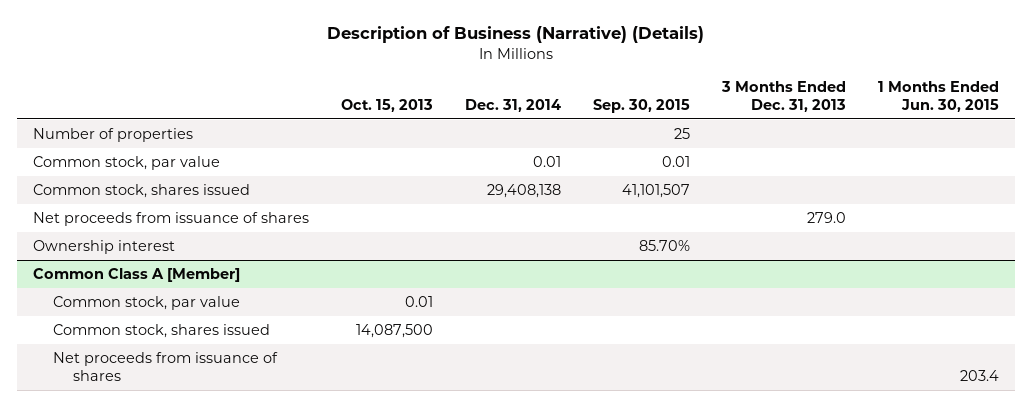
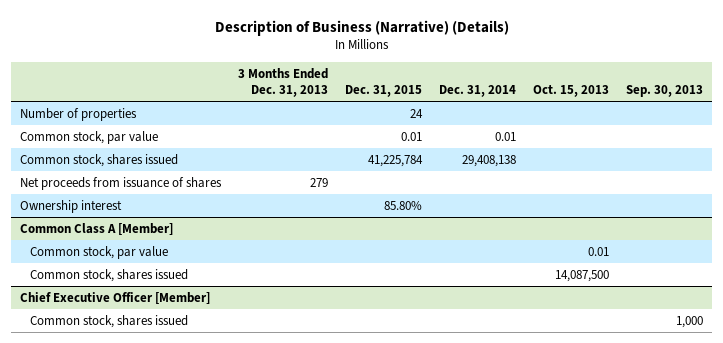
- | Oct. 15, 2013 | Dec. 31, 2014 | Sep. 30, 2015 | 3 Months Ended Dec. 31, 2013 | 1 Months Ended Jun. 30, 2015
+ | 3 Months Ended Dec. 31, 2013 | Dec. 31, 2015 | Dec. 31, 2014 | Oct. 15, 2013 | Sep. 30, 2013
- Net proceeds from issuance of shares | | | | 279.0 |
+ Net proceeds from issuance of shares | 279 | | | |
@ Common Class A [Member]
- Net proceeds from issuance of shares | | | | | 203.4
+ Chief Executive Officer [Member]
+ Common stock, shares issued | | | | | 1,000

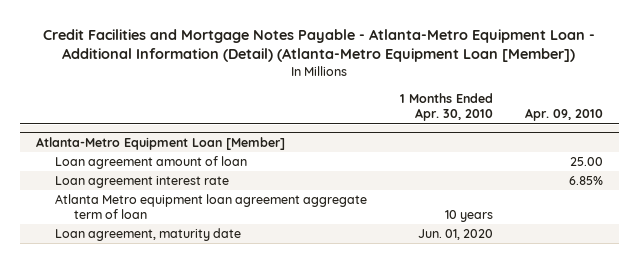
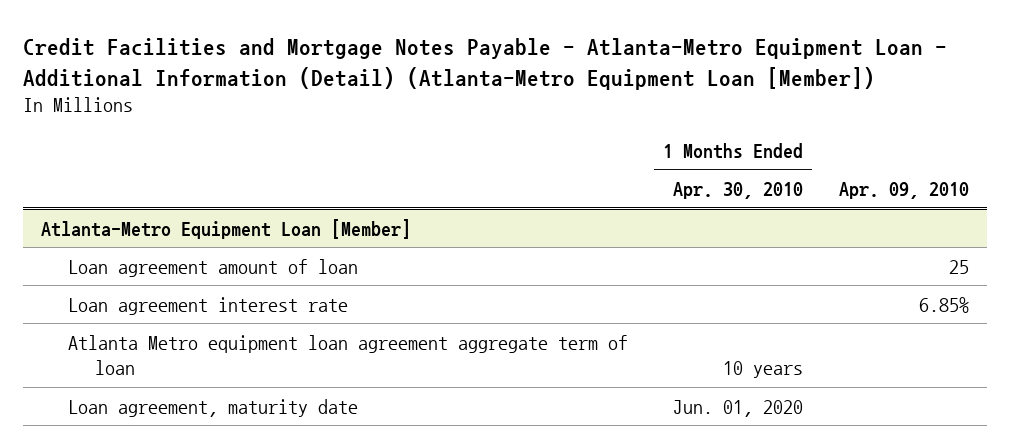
@ Atlanta-Metro Equipment Loan [Member]
- Loan agreement amount of loan | | 25.00
+ Loan agreement amount of loan | | 25

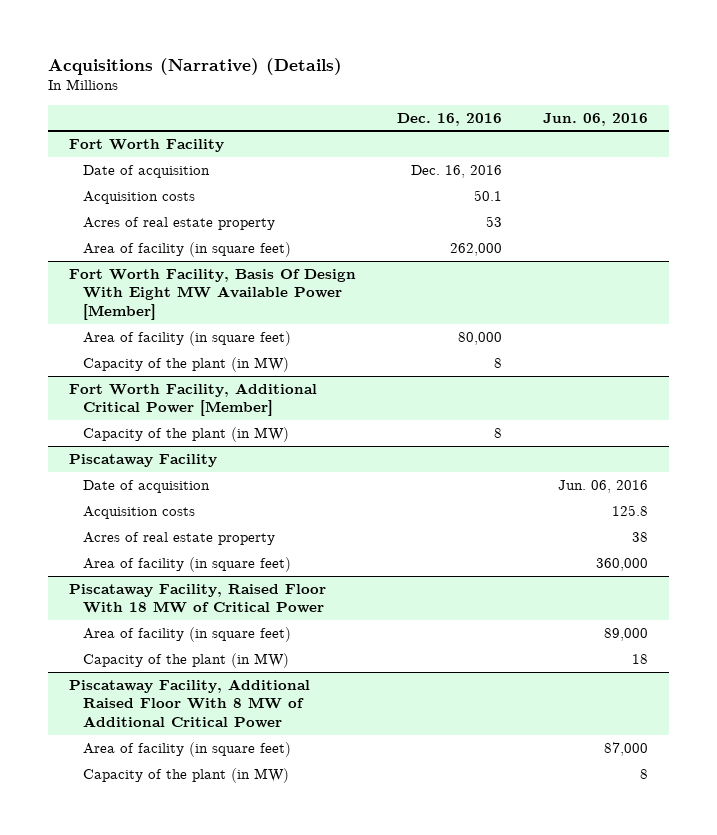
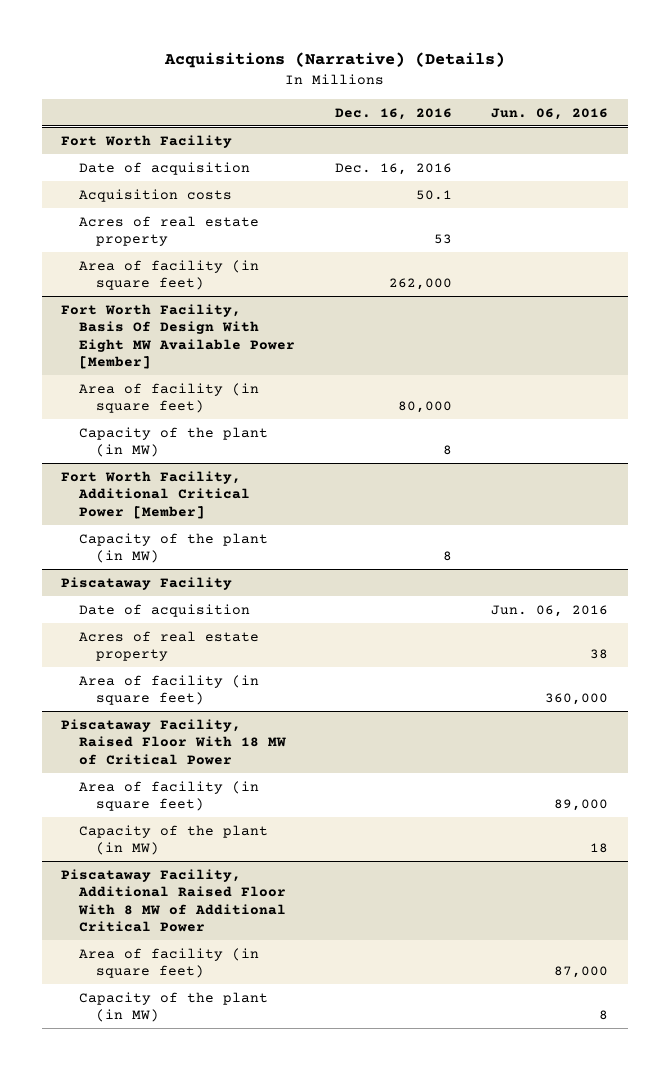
@ Piscataway Facility
- Acquisition costs | | 125.8

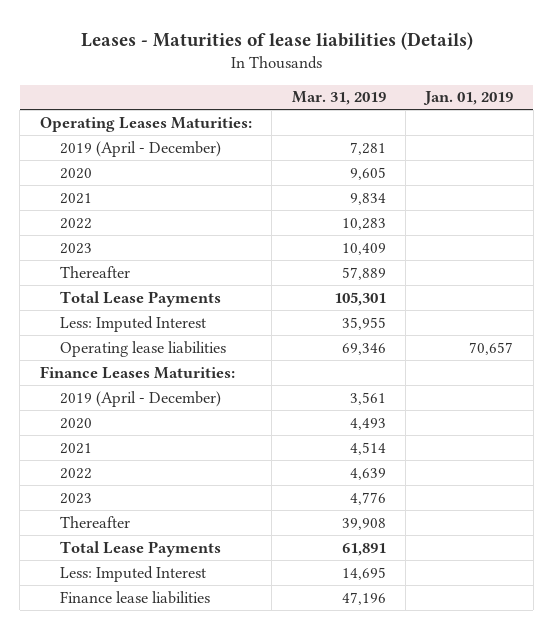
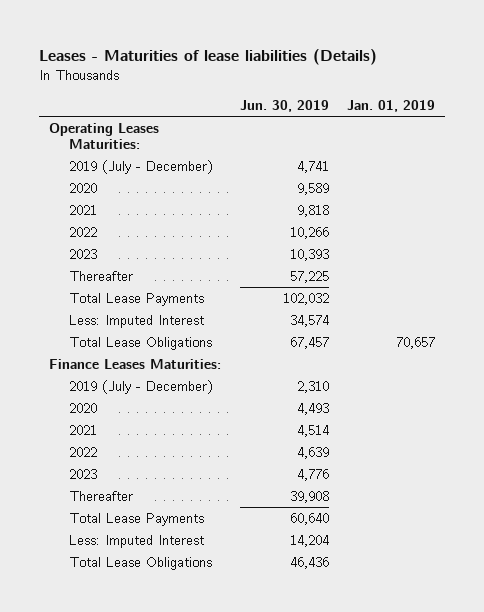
- | Mar. 31, 2019 | Jan. 01, 2019
+ | Jun. 30, 2019 | Jan. 01, 2019
- 2019 (April - December) | 7,281 |
+ 2019 (July - December) | 4,741 |
- Operating lease liabilities | 69,346 | 70,657
+ Total Lease Obligations | 67,457 | 70,657
- 2019 (April - December) | 3,561 |
+ 2019 (July - December) | 2,310 |
- Finance lease liabilities | 47,196 |
+ Total Lease Obligations | 46,436 |

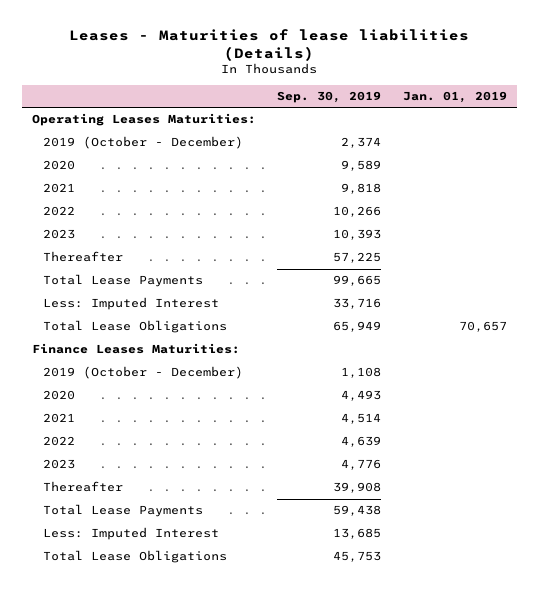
- | Jun. 30, 2019 | Jan. 01, 2019
+ | Sep. 30, 2019 | Jan. 01, 2019
- 2019 (July - December) | 4,741 |
+ 2019 (October - December) | 2,374 |
- 2019 (July - December) | 2,310 |
+ 2019 (October - December) | 1,108 |

